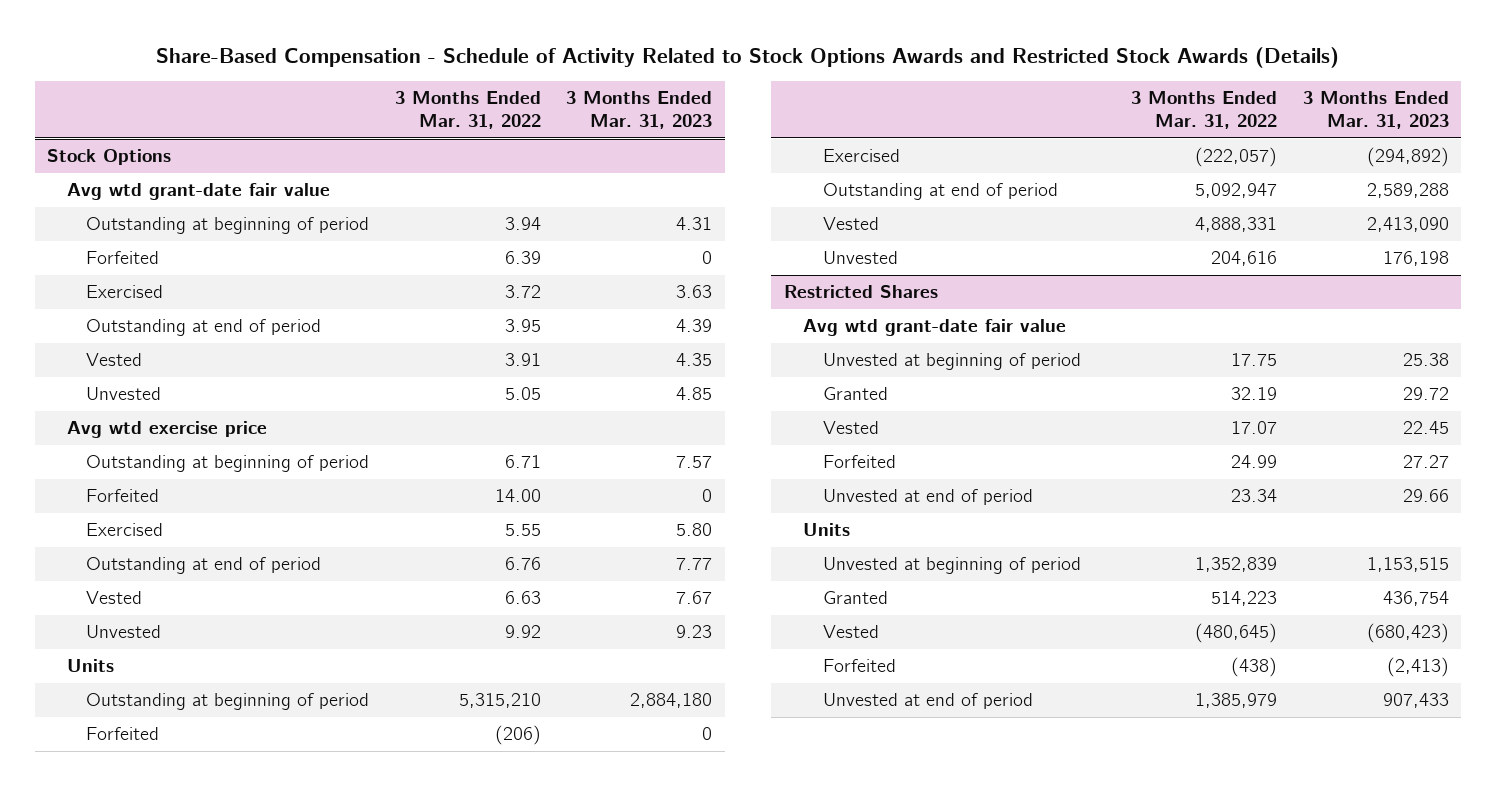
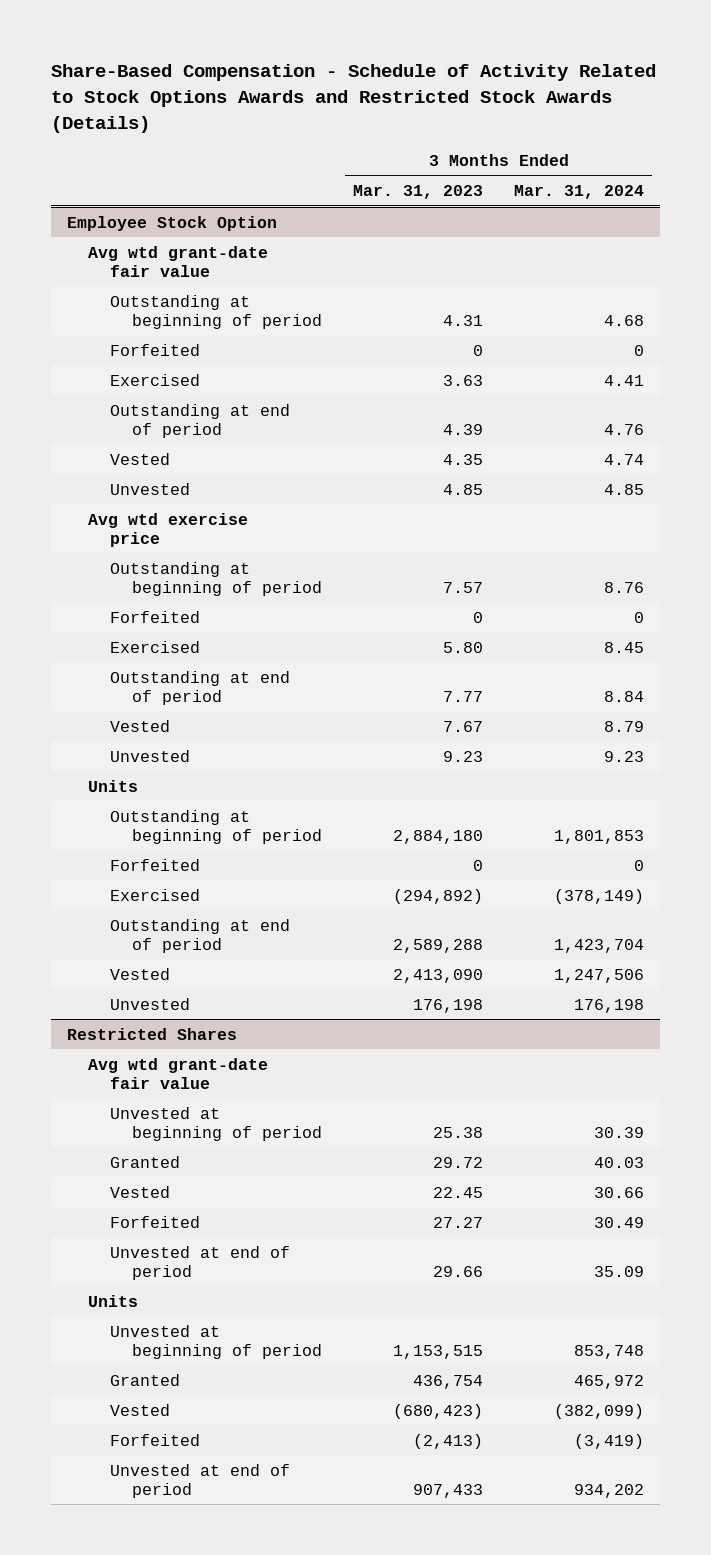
- | 3 Months Ended Mar. 31, 2022 | 3 Months Ended Mar. 31, 2023
+ | 3 Months Ended Mar. 31, 2023 | 3 Months Ended Mar. 31, 2024
- Stock Options
+ Employee Stock Option

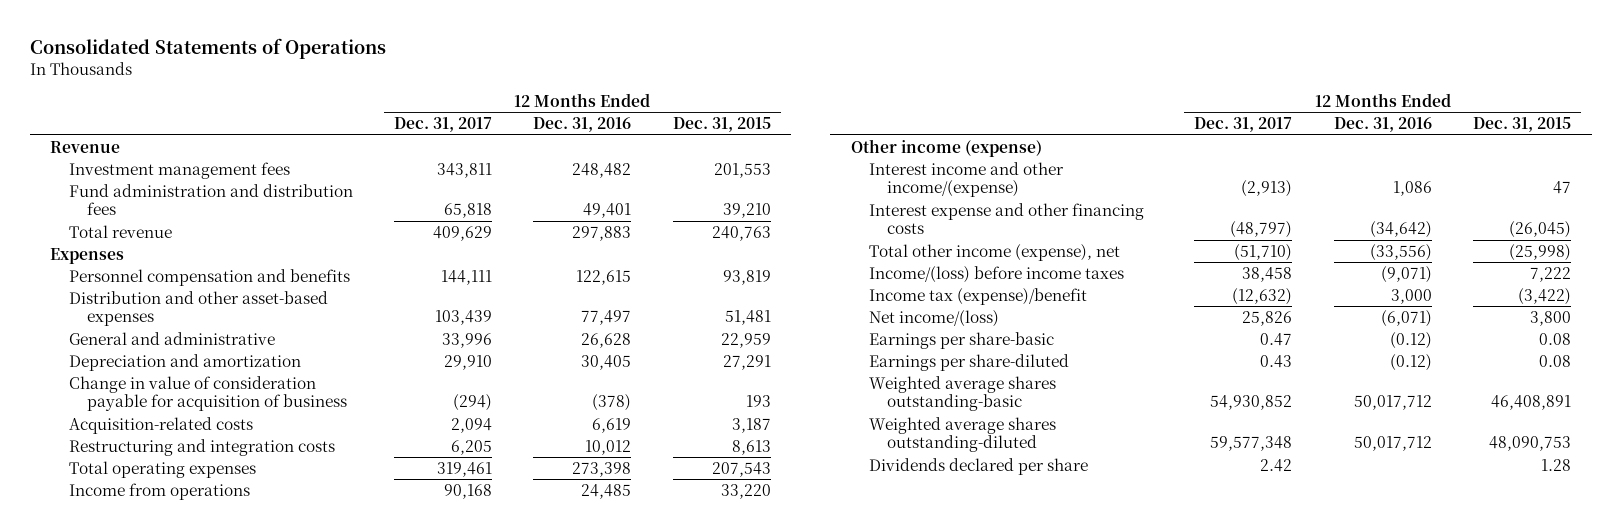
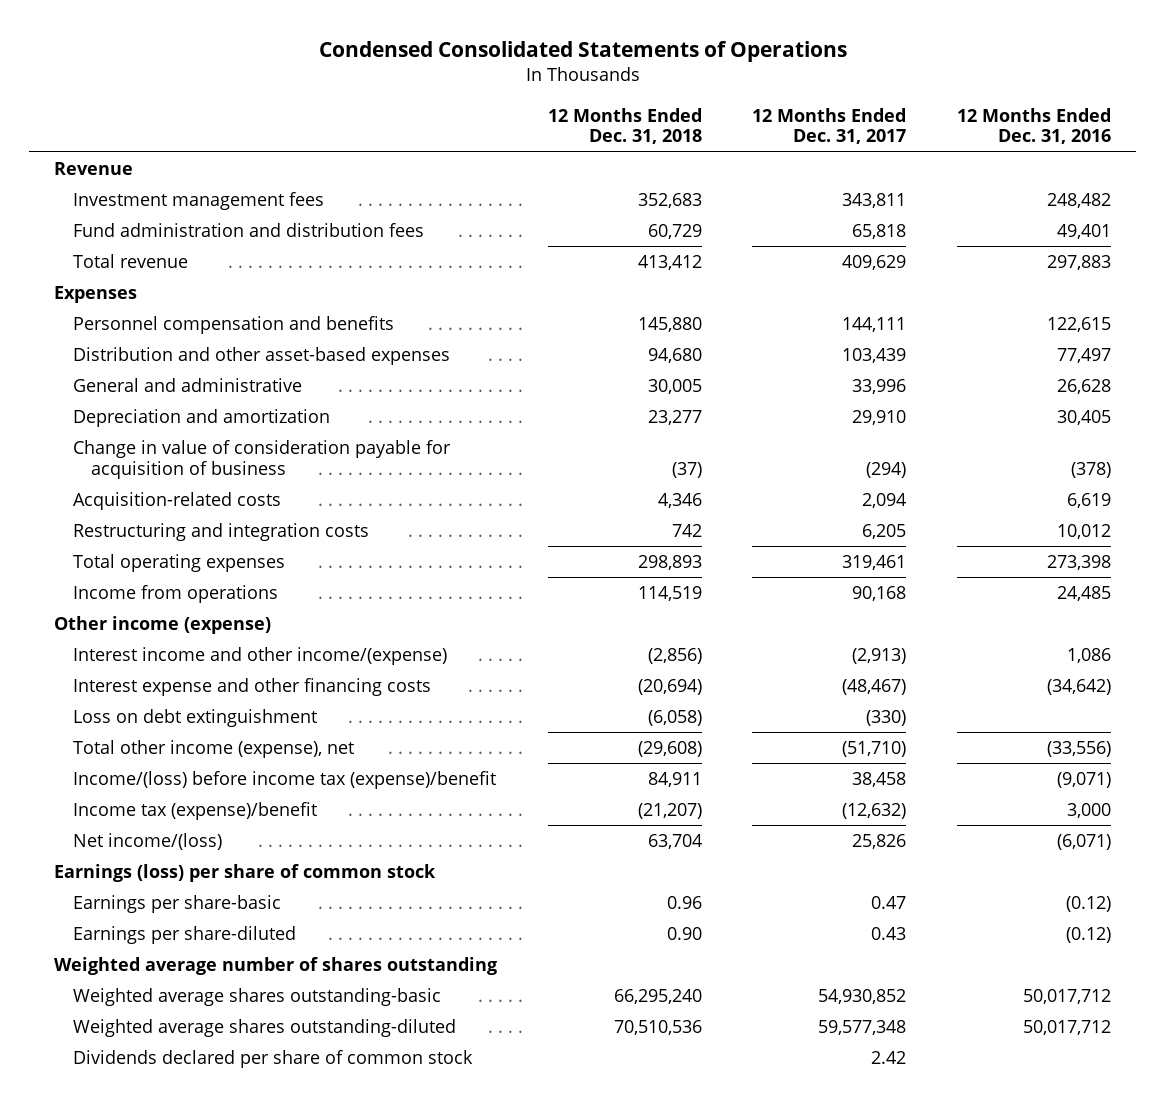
- Consolidated Statements of Operations
+ Condensed Consolidated Statements of Operations
- | 12 Months Ended Dec. 31, 2017 | 12 Months Ended Dec. 31, 2016 | 12 Months Ended Dec. 31, 2015
+ | 12 Months Ended Dec. 31, 2018 | 12 Months Ended Dec. 31, 2017 | 12 Months Ended Dec. 31, 2016
- Interest expense and other financing costs | (48,797) | (34,642) | (26,045)
+ Interest expense and other financing costs | (20,694) | (48,467) | (34,642)
+ Loss on debt extinguishment | (6,058) | (330) |
- Income/(loss) before income taxes | 38,458 | (9,071) | 7,222
+ Income/(loss) before income tax (expense)/benefit | 84,911 | 38,458 | (9,071)
+ Earnings (loss) per share of common stock
+ Weighted average number of shares outstanding
- Dividends declared per share | 2.42 | | 1.28
+ Dividends declared per share of common stock | | 2.42 |

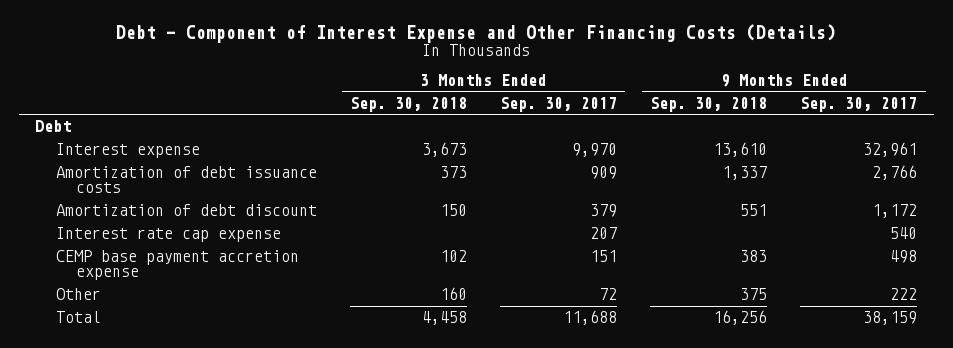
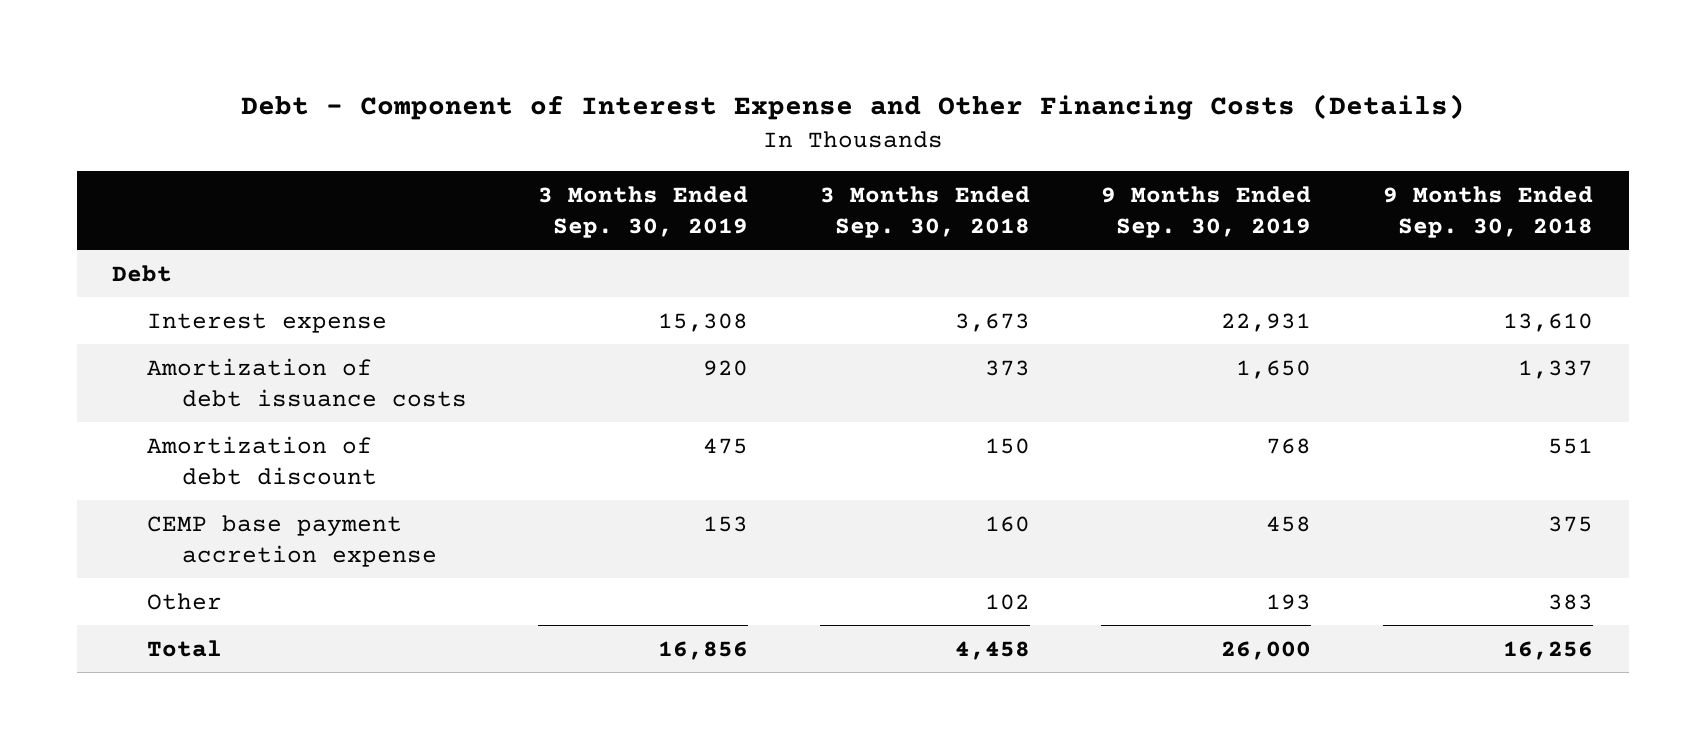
- | 3 Months Ended Sep. 30, 2018 | 3 Months Ended Sep. 30, 2017 | 9 Months Ended Sep. 30, 2018 | 9 Months Ended Sep. 30, 2017
+ | 3 Months Ended Sep. 30, 2019 | 3 Months Ended Sep. 30, 2018 | 9 Months Ended Sep. 30, 2019 | 9 Months Ended Sep. 30, 2018
- Interest rate cap expense | | 207 | | 540
- CEMP base payment accretion expense | 102 | 151 | 383 | 498
- Other | 160 | 72 | 375 | 222
+ CEMP base payment accretion expense | 153 | 160 | 458 | 375
+ Other | | 102 | 193 | 383

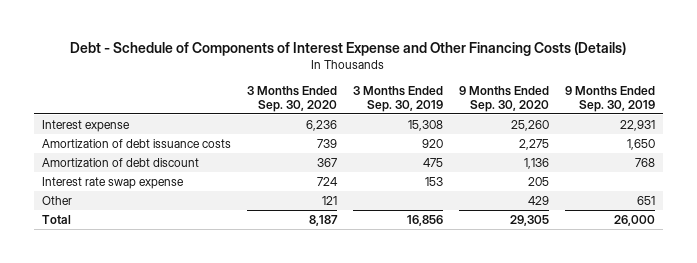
- Debt - Component of Interest Expense and Other Financing Costs (Details)
+ Debt - Schedule of Components of Interest Expense and Other Financing Costs (Details)
- | 3 Months Ended Sep. 30, 2019 | 3 Months Ended Sep. 30, 2018 | 9 Months Ended Sep. 30, 2019 | 9 Months Ended Sep. 30, 2018
+ | 3 Months Ended Sep. 30, 2020 | 3 Months Ended Sep. 30, 2019 | 9 Months Ended Sep. 30, 2020 | 9 Months Ended Sep. 30, 2019
- Debt
- CEMP base payment accretion expense | 153 | 160 | 458 | 375
- Other | | 102 | 193 | 383
+ Interest rate swap expense | 724 | 153 | 205 |
+ Other | 121 | | 429 | 651

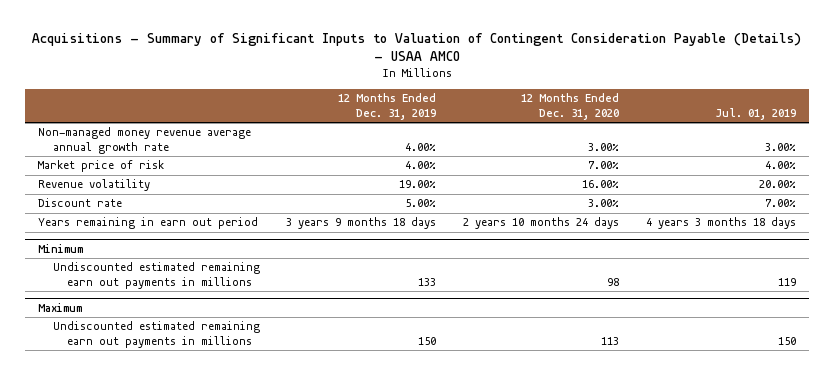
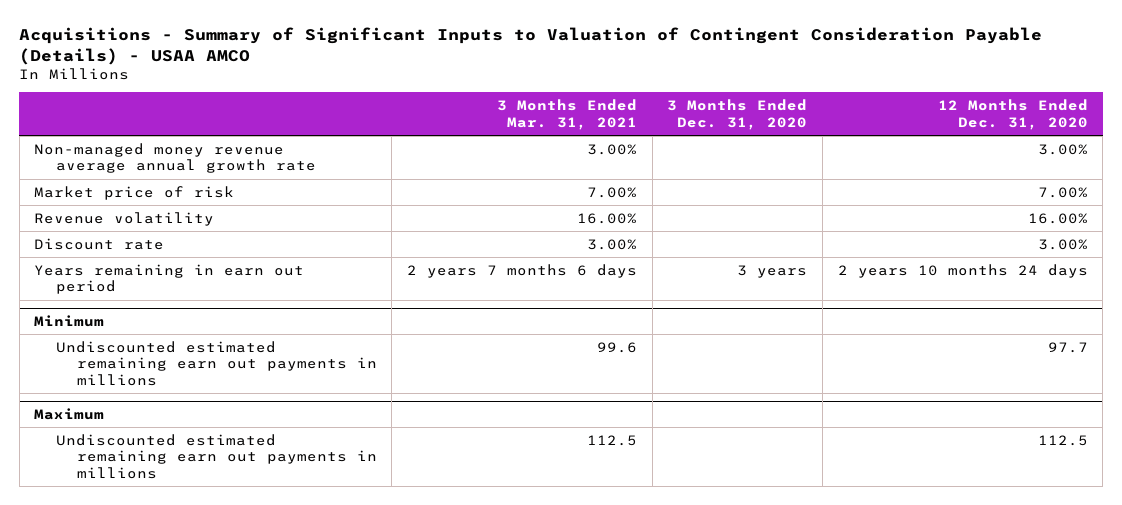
- | 12 Months Ended Dec. 31, 2019 | 12 Months Ended Dec. 31, 2020 | Jul. 01, 2019
+ | 3 Months Ended Mar. 31, 2021 | 3 Months Ended Dec. 31, 2020 | 12 Months Ended Dec. 31, 2020
@ Minimum
- Undiscounted estimated remaining earn out payments in millions | 133 | 98 | 119
+ Undiscounted estimated remaining earn out payments in millions | 99.6 | | 97.7
@ Maximum
- Undiscounted estimated remaining earn out payments in millions | 150 | 113 | 150
+ Undiscounted estimated remaining earn out payments in millions | 112.5 | | 112.5

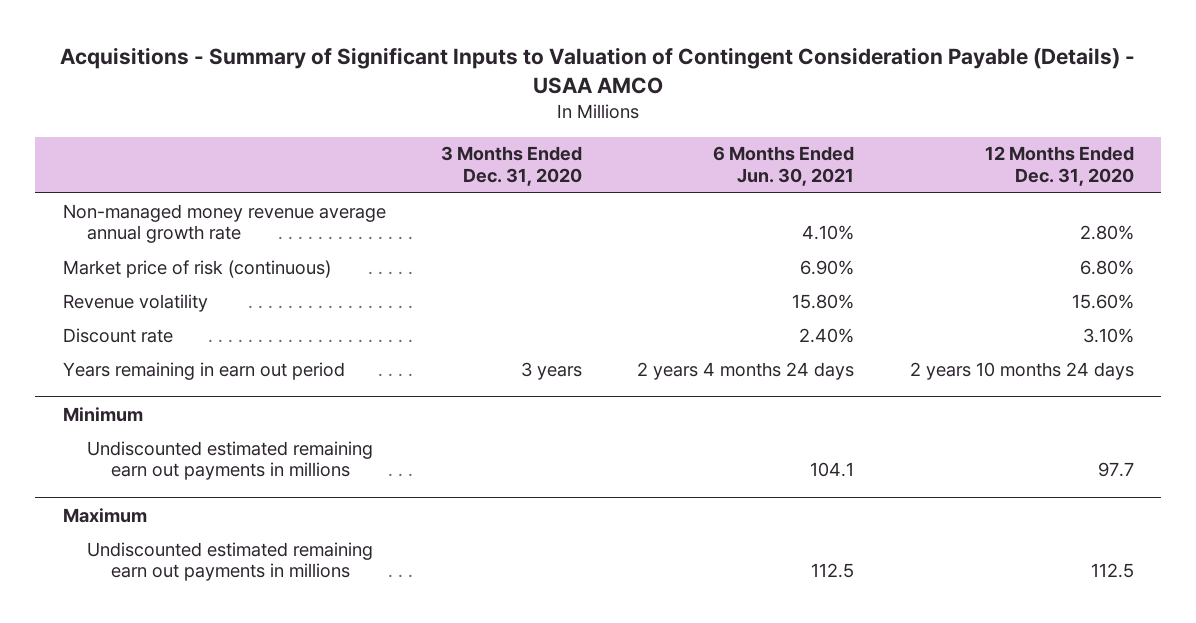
- | 3 Months Ended Mar. 31, 2021 | 3 Months Ended Dec. 31, 2020 | 12 Months Ended Dec. 31, 2020
+ | 3 Months Ended Dec. 31, 2020 | 6 Months Ended Jun. 30, 2021 | 12 Months Ended Dec. 31, 2020
- Non-managed money revenue average annual growth rate | 3.00% | | 3.00%
- Market price of risk | 7.00% | | 7.00%
- Revenue volatility | 16.00% | | 16.00%
- Discount rate | 3.00% | | 3.00%
+ Non-managed money revenue average annual growth rate | | 4.10% | 2.80%
+ Market price of risk (continuous) | | 6.90% | 6.80%
+ Revenue volatility | | 15.80% | 15.60%
+ Discount rate | | 2.40% | 3.10%

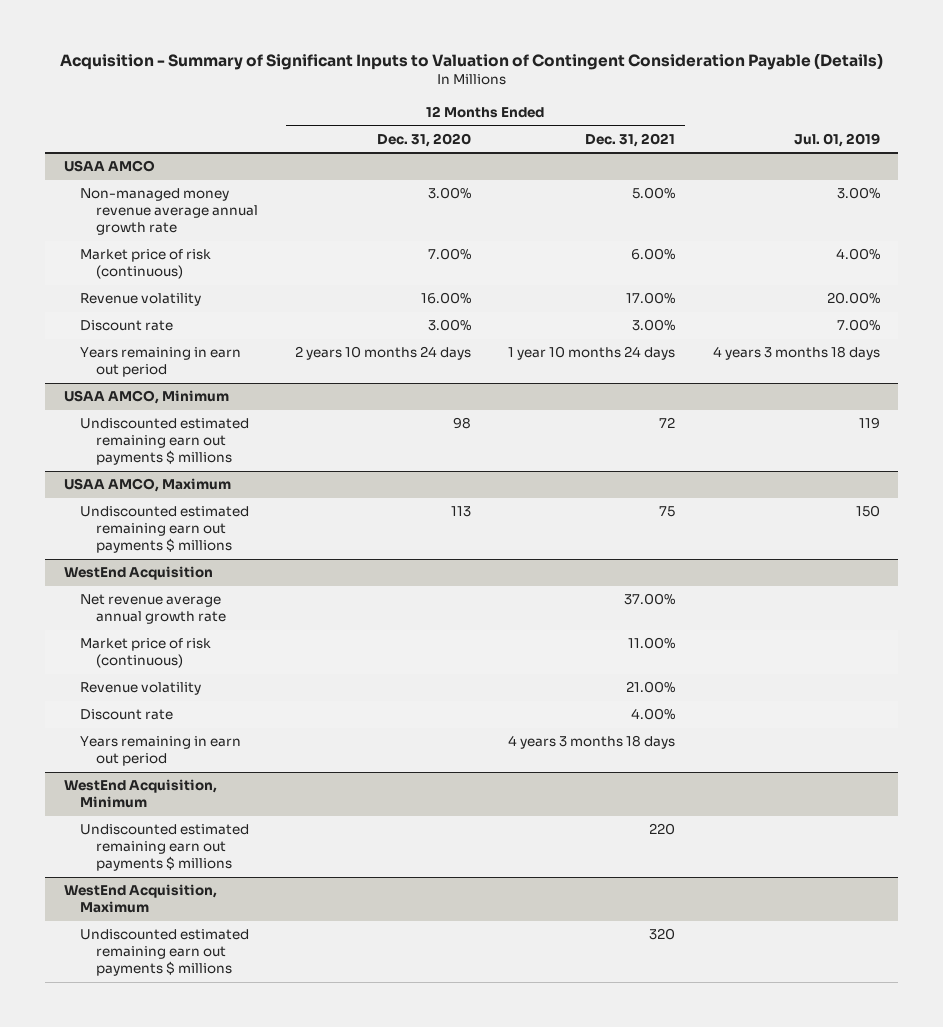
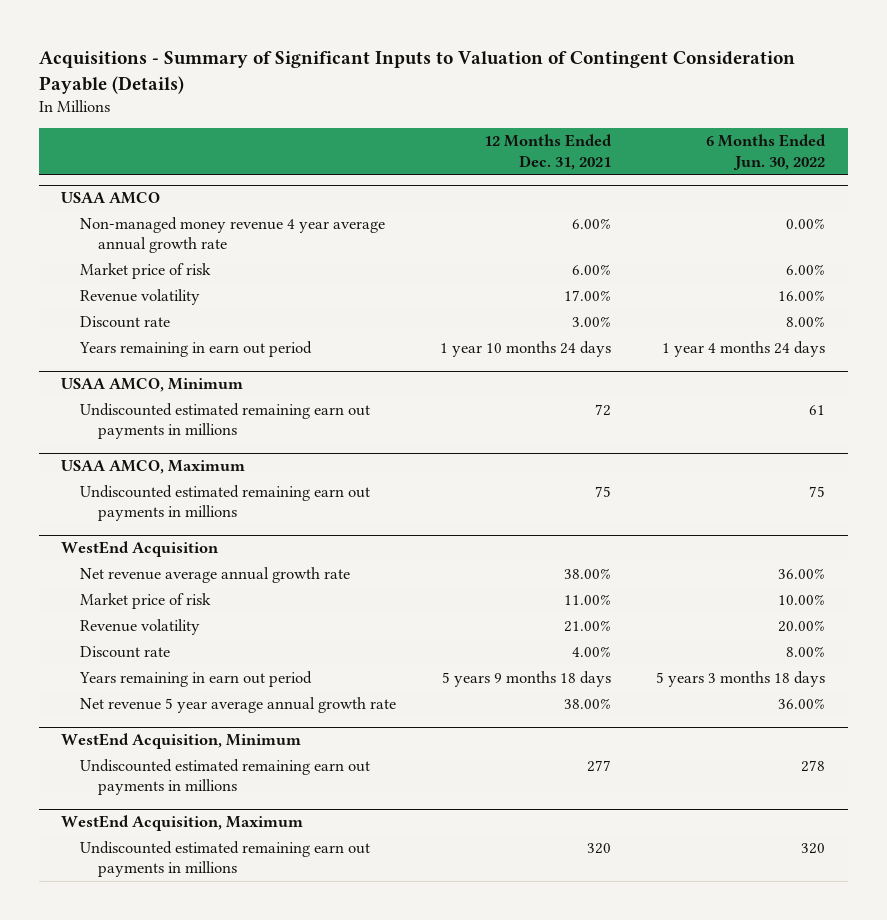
- Acquisition - Summary of Significant Inputs to Valuation of Contingent Consideration Payable (Details)
+ Acquisitions - Summary of Significant Inputs to Valuation of Contingent Consideration Payable (Details)
- | 12 Months Ended Dec. 31, 2020 | 12 Months Ended Dec. 31, 2021 | Jul. 01, 2019
+ | 12 Months Ended Dec. 31, 2021 | 6 Months Ended Jun. 30, 2022
@ USAA AMCO
- Non-managed money revenue average annual growth rate | 3.00% | 5.00% | 3.00%
- Market price of risk (continuous) | 7.00% | 6.00% | 4.00%
+ Non-managed money revenue 4 year average annual growth rate | 6.00% | 0.00%
+ Market price of risk | 6.00% | 6.00%
@ USAA AMCO, Minimum
- Undiscounted estimated remaining earn out payments $ millions | 98 | 72 | 119
+ Undiscounted estimated remaining earn out payments in millions | 72 | 61
@ USAA AMCO, Maximum
- Undiscounted estimated remaining earn out payments $ millions | 113 | 75 | 150
+ Undiscounted estimated remaining earn out payments in millions | 75 | 75
@ WestEnd Acquisition
- Net revenue average annual growth rate | | 37.00% |
- Market price of risk (continuous) | | 11.00% |
+ Net revenue average annual growth rate | 38.00% | 36.00%
+ Market price of risk | 11.00% | 10.00%
- Years remaining in earn out period | | 4 years 3 months 18 days |
+ Years remaining in earn out period | 5 years 9 months 18 days | 5 years 3 months 18 days
+ Net revenue 5 year average annual growth rate | 38.00% | 36.00%
@ WestEnd Acquisition, Minimum
- Undiscounted estimated remaining earn out payments $ millions | | 220 |
+ Undiscounted estimated remaining earn out payments in millions | 277 | 278
@ WestEnd Acquisition, Maximum
- Undiscounted estimated remaining earn out payments $ millions | | 320 |
+ Undiscounted estimated remaining earn out payments in millions | 320 | 320

